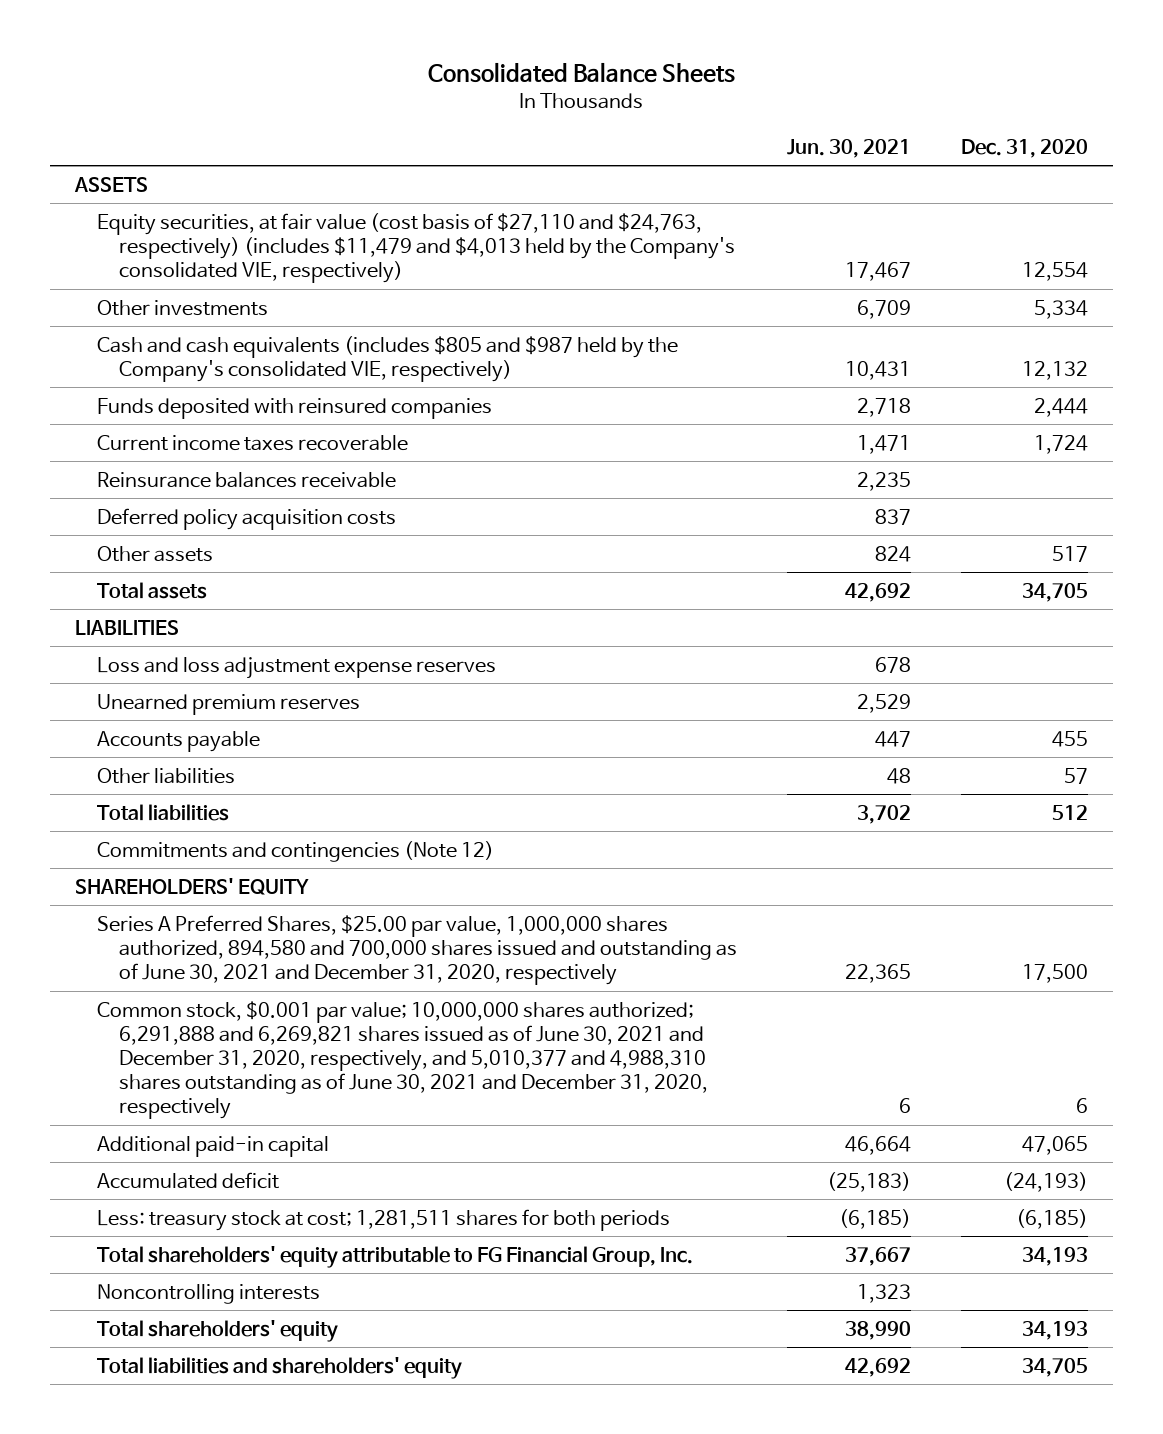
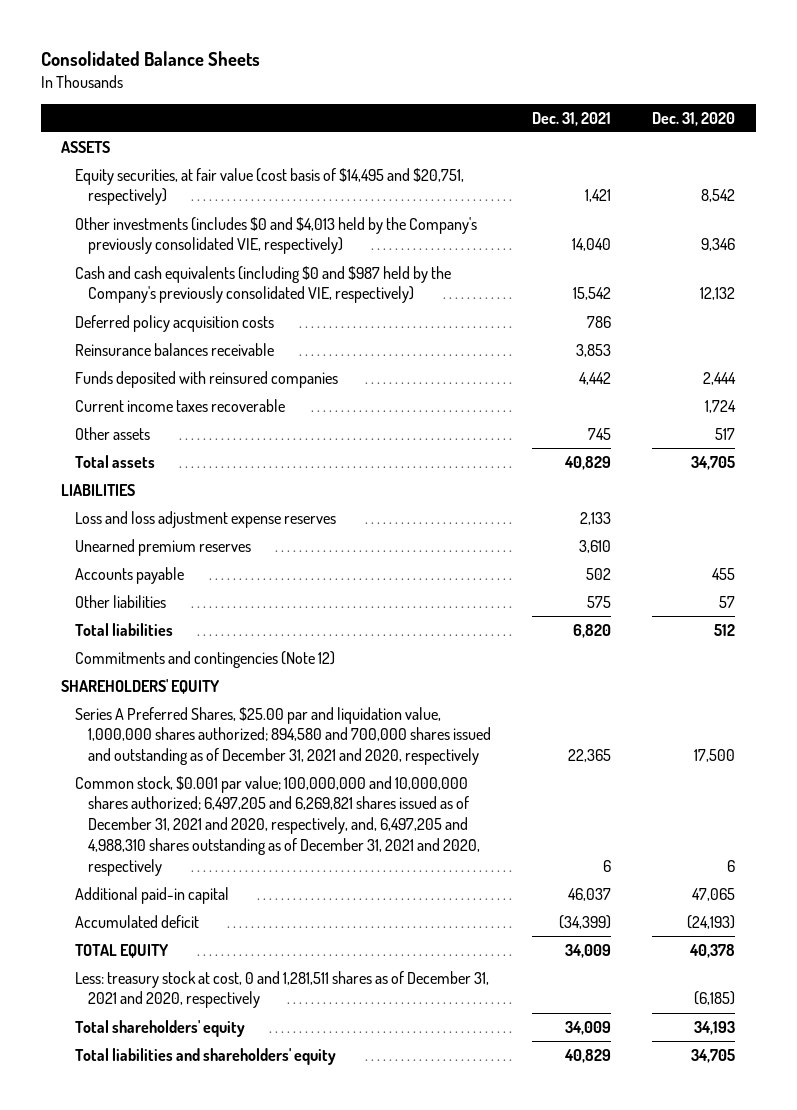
- | Jun. 30, 2021 | Dec. 31, 2020
+ | Dec. 31, 2021 | Dec. 31, 2020
- Equity securities, at fair value (cost basis of $27,110 and $24,763, respectively) (includes $11,479 and $4,013 held by the Company's consolidated VIE, respectively) | 17,467 | 12,554
- Other investments | 6,709 | 5,334
- Cash and cash equivalents (includes $805 and $987 held by the Company's consolidated VIE, respectively) | 10,431 | 12,132
+ Equity securities, at fair value (cost basis of $14,495 and $20,751, respectively) | 1,421 | 8,542
+ Other investments (includes $0 and $4,013 held by the Company's previously consolidated VIE, respectively) | 14,040 | 9,346
+ Cash and cash equivalents (including $0 and $987 held by the Company's previously consolidated VIE, respectively) | 15,542 | 12,132
moved up: Deferred policy acquisition costs | 786 |
moved up: Reinsurance balances receivable | 3,853 |
- Series A Preferred Shares, $25.00 par value, 1,000,000 shares authorized, 894,580 and 700,000 shares issued and outstanding as of June 30, 2021 and December 31, 2020, respectively | 22,365 | 17,500
- Common stock, $0.001 par value; 10,000,000 shares authorized; 6,291,888 and 6,269,821 shares issued as of June 30, 2021 and December 31, 2020, respectively, and 5,010,377 and 4,988,310 shares outstanding as of June 30, 2021 and December 31, 2020, respectively | 6 | 6
+ Series A Preferred Shares, $25.00 par and liquidation value, 1,000,000 shares authorized; 894,580 and 700,000 shares issued and outstanding as of December 31, 2021 and 2020, respectively | 22,365 | 17,500
+ Common stock, $0.001 par value; 100,000,000 and 10,000,000 shares authorized; 6,497,205 and 6,269,821 shares issued as of December 31, 2021 and 2020, respectively, and, 6,497,205 and 4,988,310 shares outstanding as of December 31, 2021 and 2020, respectively | 6 | 6
- Less: treasury stock at cost; 1,281,511 shares for both periods | (6,185) | (6,185)
- Total shareholders' equity attributable to FG Financial Group, Inc. | 37,667 | 34,193
- Noncontrolling interests | 1,323 |
+ TOTAL EQUITY | 34,009 | 40,378
+ Less: treasury stock at cost, 0 and 1,281,511 shares as of December 31, 2021 and 2020, respectively | | (6,185)

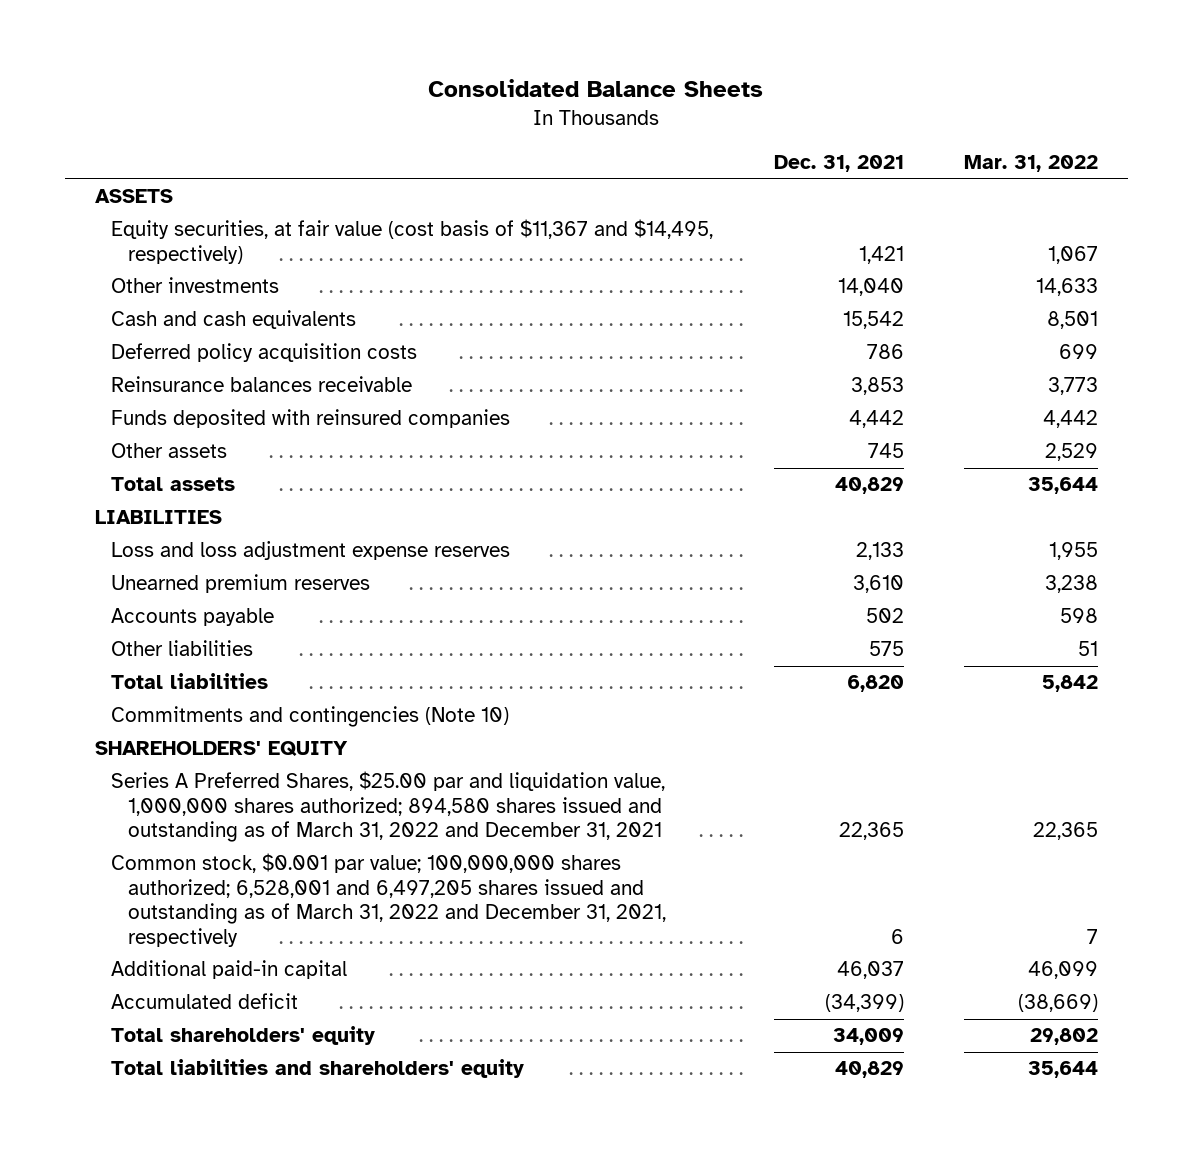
- | Dec. 31, 2021 | Dec. 31, 2020
+ | Dec. 31, 2021 | Mar. 31, 2022
- Equity securities, at fair value (cost basis of $14,495 and $20,751, respectively) | 1,421 | 8,542
- Other investments (includes $0 and $4,013 held by the Company's previously consolidated VIE, respectively) | 14,040 | 9,346
- Cash and cash equivalents (including $0 and $987 held by the Company's previously consolidated VIE, respectively) | 15,542 | 12,132
+ Equity securities, at fair value (cost basis of $11,367 and $14,495, respectively) | 1,421 | 1,067
+ Other investments | 14,040 | 14,633
+ Cash and cash equivalents | 15,542 | 8,501
- Current income taxes recoverable | | 1,724
- Commitments and contingencies (Note 12)
+ Commitments and contingencies (Note 10)
- Series A Preferred Shares, $25.00 par and liquidation value, 1,000,000 shares authorized; 894,580 and 700,000 shares issued and outstanding as of December 31, 2021 and 2020, respectively | 22,365 | 17,500
- Common stock, $0.001 par value; 100,000,000 and 10,000,000 shares authorized; 6,497,205 and 6,269,821 shares issued as of December 31, 2021 and 2020, respectively, and, 6,497,205 and 4,988,310 shares outstanding as of December 31, 2021 and 2020, respectively | 6 | 6
+ Series A Preferred Shares, $25.00 par and liquidation value, 1,000,000 shares authorized; 894,580 shares issued and outstanding as of March 31, 2022 and December 31, 2021 | 22,365 | 22,365
+ Common stock, $0.001 par value; 100,000,000 shares authorized; 6,528,001 and 6,497,205 shares issued and outstanding as of March 31, 2022 and December 31, 2021, respectively | 6 | 7
- TOTAL EQUITY | 34,009 | 40,378
- Less: treasury stock at cost, 0 and 1,281,511 shares as of December 31, 2021 and 2020, respectively | | (6,185)

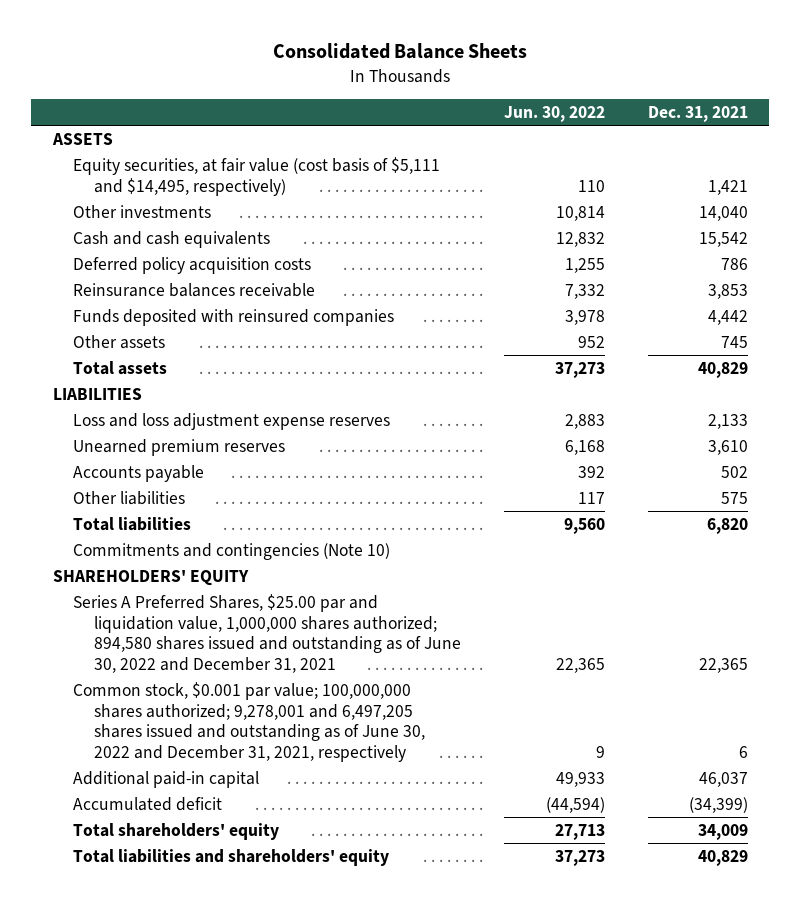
- | Dec. 31, 2021 | Mar. 31, 2022
+ | Jun. 30, 2022 | Dec. 31, 2021
- Equity securities, at fair value (cost basis of $11,367 and $14,495, respectively) | 1,421 | 1,067
+ Equity securities, at fair value (cost basis of $5,111 and $14,495, respectively) | 110 | 1,421
- Series A Preferred Shares, $25.00 par and liquidation value, 1,000,000 shares authorized; 894,580 shares issued and outstanding as of March 31, 2022 and December 31, 2021 | 22,365 | 22,365
- Common stock, $0.001 par value; 100,000,000 shares authorized; 6,528,001 and 6,497,205 shares issued and outstanding as of March 31, 2022 and December 31, 2021, respectively | 6 | 7
+ Series A Preferred Shares, $25.00 par and liquidation value, 1,000,000 shares authorized; 894,580 shares issued and outstanding as of June 30, 2022 and December 31, 2021 | 22,365 | 22,365
+ Common stock, $0.001 par value; 100,000,000 shares authorized; 9,278,001 and 6,497,205 shares issued and outstanding as of June 30, 2022 and December 31, 2021, respectively | 9 | 6

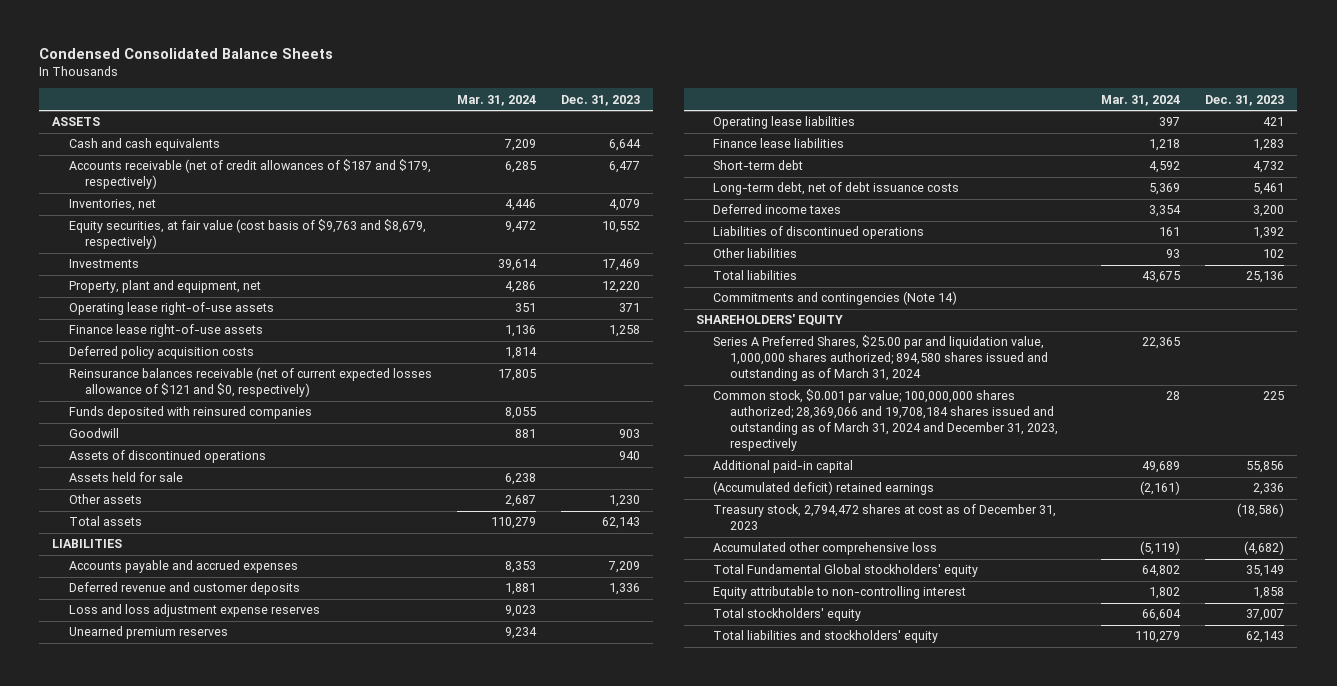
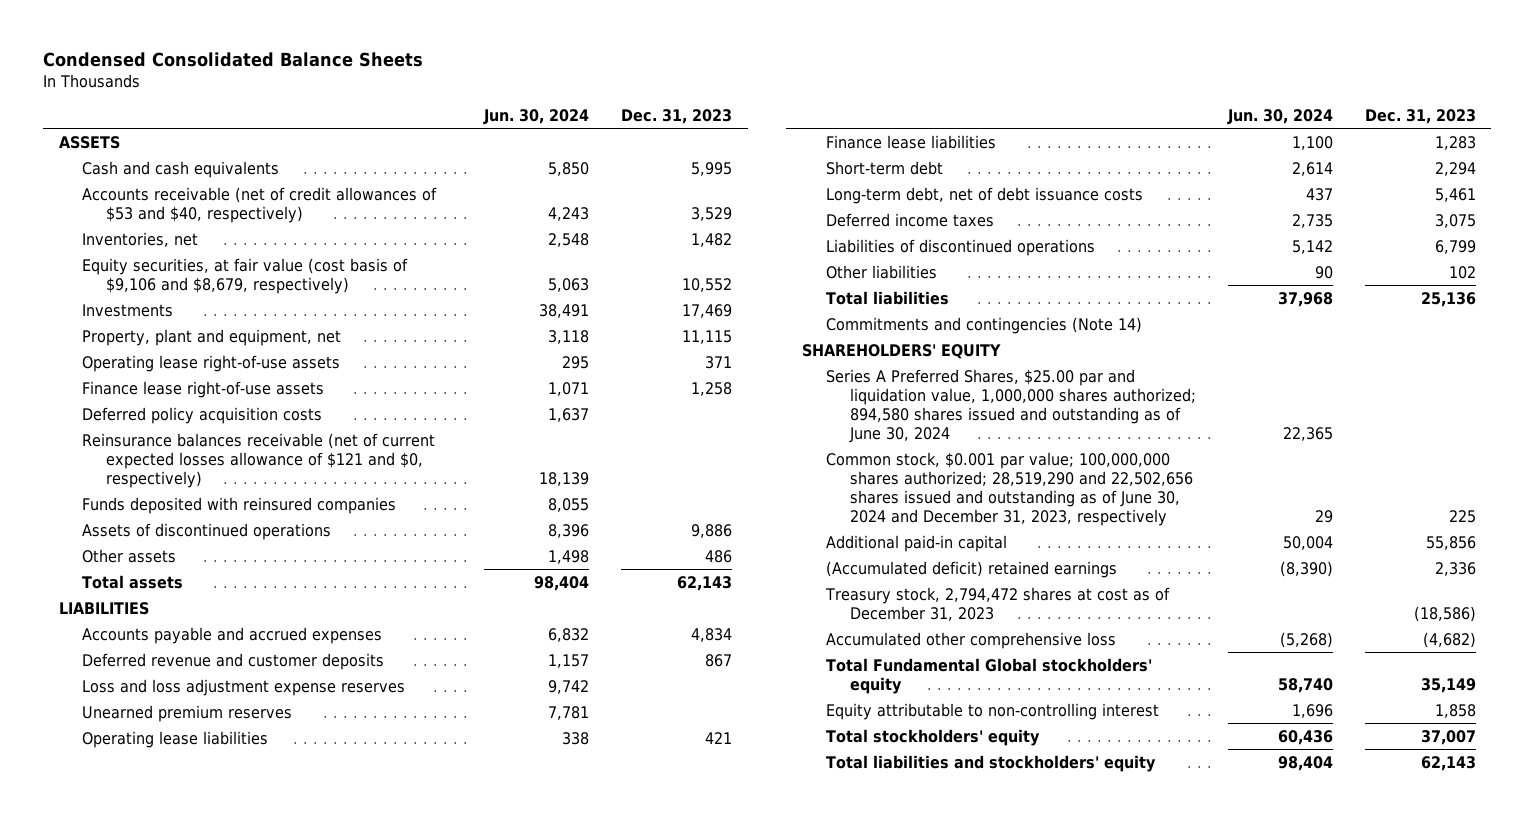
- | Mar. 31, 2024 | Dec. 31, 2023
+ | Jun. 30, 2024 | Dec. 31, 2023
- Cash and cash equivalents | 7,209 | 6,644
- Accounts receivable (net of credit allowances of $187 and $179, respectively) | 6,285 | 6,477
- Inventories, net | 4,446 | 4,079
- Equity securities, at fair value (cost basis of $9,763 and $8,679, respectively) | 9,472 | 10,552
+ Cash and cash equivalents | 5,850 | 5,995
+ Accounts receivable (net of credit allowances of $53 and $40, respectively) | 4,243 | 3,529
+ Inventories, net | 2,548 | 1,482
+ Equity securities, at fair value (cost basis of $9,106 and $8,679, respectively) | 5,063 | 10,552
- Property, plant and equipment, net | 4,286 | 12,220
+ Property, plant and equipment, net | 3,118 | 11,115
- Goodwill | 881 | 903
- Assets of discontinued operations | | 940
- Assets held for sale | 6,238 |
- Other assets | 2,687 | 1,230
+ Assets of discontinued operations | 8,396 | 9,886
+ Other assets | 1,498 | 486
- Accounts payable and accrued expenses | 8,353 | 7,209
- Deferred revenue and customer deposits | 1,881 | 1,336
+ Accounts payable and accrued expenses | 6,832 | 4,834
+ Deferred revenue and customer deposits | 1,157 | 867
- Short-term debt | 4,592 | 4,732
+ Short-term debt | 2,614 | 2,294
- Deferred income taxes | 3,354 | 3,200
- Liabilities of discontinued operations | 161 | 1,392
+ Deferred income taxes | 2,735 | 3,075
+ Liabilities of discontinued operations | 5,142 | 6,799
- Series A Preferred Shares, $25.00 par and liquidation value, 1,000,000 shares authorized; 894,580 shares issued and outstanding as of March 31, 2024 | 22,365 |
- Common stock, $0.001 par value; 100,000,000 shares authorized; 28,369,066 and 19,708,184 shares issued and outstanding as of March 31, 2024 and December 31, 2023, respectively | 28 | 225
+ Series A Preferred Shares, $25.00 par and liquidation value, 1,000,000 shares authorized; 894,580 shares issued and outstanding as of June 30, 2024 | 22,365 |
+ Common stock, $0.001 par value; 100,000,000 shares authorized; 28,519,290 and 22,502,656 shares issued and outstanding as of June 30, 2024 and December 31, 2023, respectively | 29 | 225

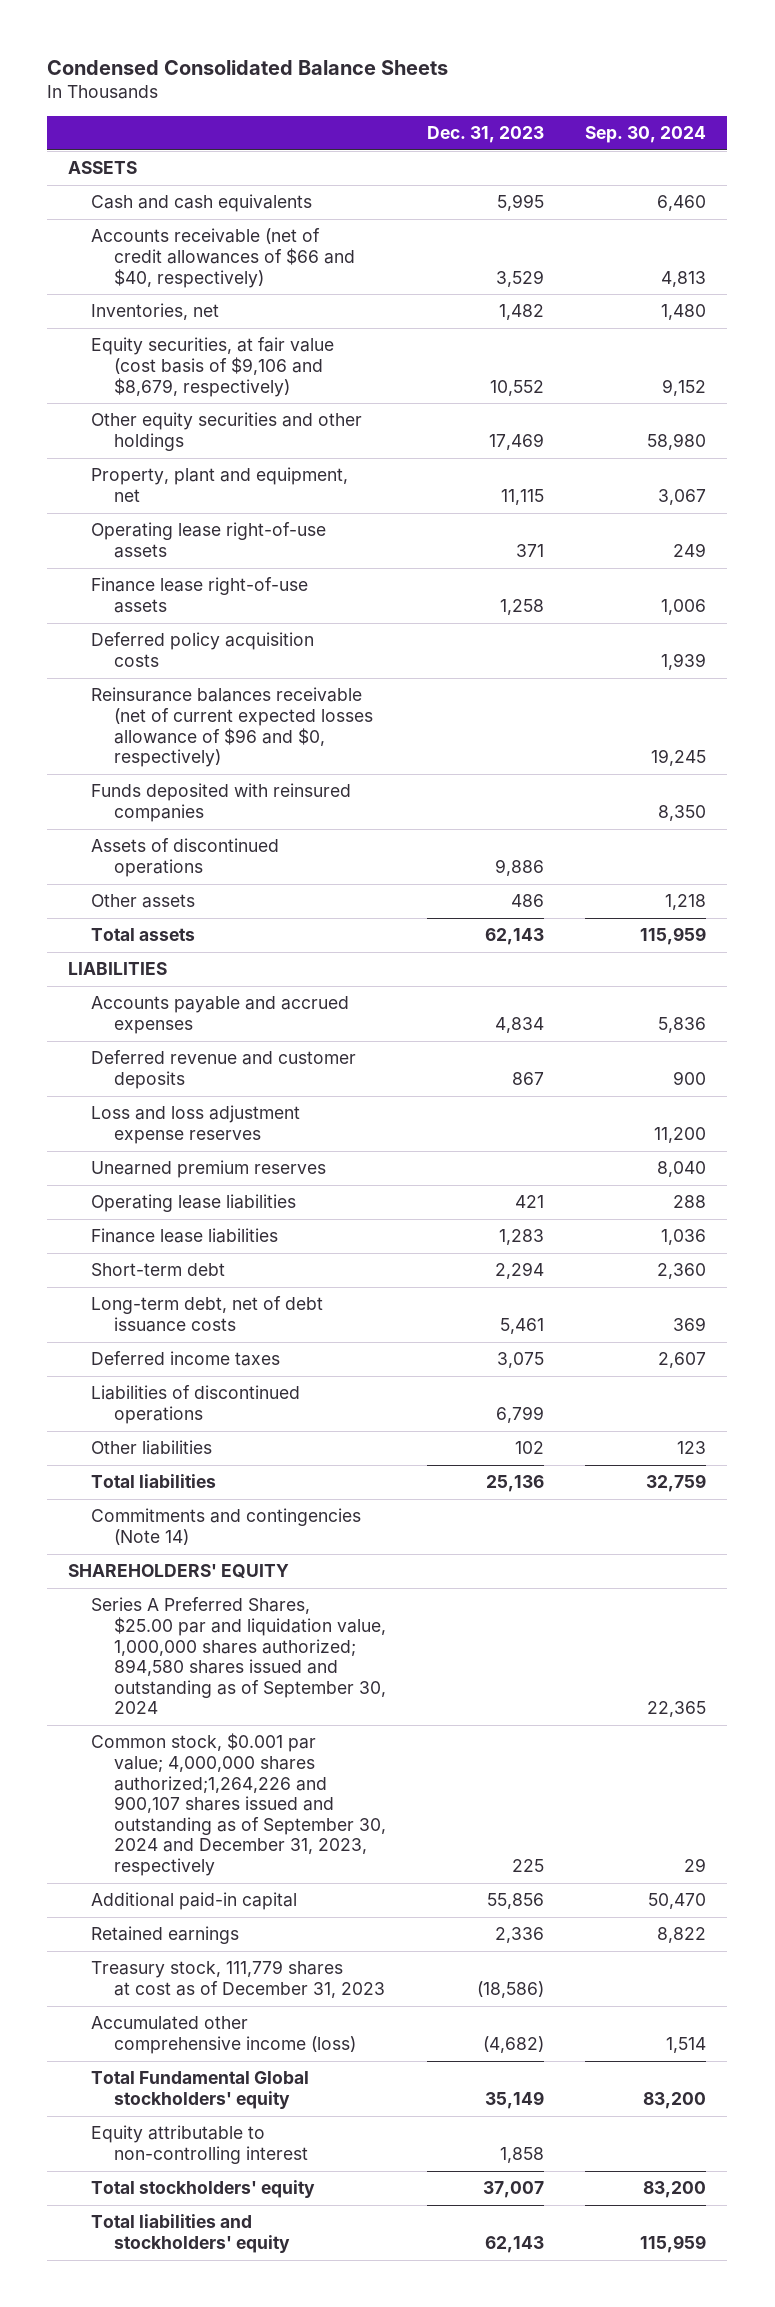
- | Jun. 30, 2024 | Dec. 31, 2023
+ | Dec. 31, 2023 | Sep. 30, 2024
- Accounts receivable (net of credit allowances of $53 and $40, respectively) | 4,243 | 3,529
+ Accounts receivable (net of credit allowances of $66 and $40, respectively) | 3,529 | 4,813
- Investments | 38,491 | 17,469
+ Other equity securities and other holdings | 17,469 | 58,980
- Reinsurance balances receivable (net of current expected losses allowance of $121 and $0, respectively) | 18,139 |
+ Reinsurance balances receivable (net of current expected losses allowance of $96 and $0, respectively) | | 19,245
- Series A Preferred Shares, $25.00 par and liquidation value, 1,000,000 shares authorized; 894,580 shares issued and outstanding as of June 30, 2024 | 22,365 |
- Common stock, $0.001 par value; 100,000,000 shares authorized; 28,519,290 and 22,502,656 shares issued and outstanding as of June 30, 2024 and December 31, 2023, respectively | 29 | 225
+ Series A Preferred Shares, $25.00 par and liquidation value, 1,000,000 shares authorized; 894,580 shares issued and outstanding as of September 30, 2024 | | 22,365
+ Common stock, $0.001 par value; 4,000,000 shares authorized;1,264,226 and 900,107 shares issued and outstanding as of September 30, 2024 and December 31, 2023, respectively | 225 | 29
- (Accumulated deficit) retained earnings | (8,390) | 2,336
- Treasury stock, 2,794,472 shares at cost as of December 31, 2023 | | (18,586)
- Accumulated other comprehensive loss | (5,268) | (4,682)
+ Retained earnings | 2,336 | 8,822
+ Treasury stock, 111,779 shares at cost as of December 31, 2023 | (18,586) |
+ Accumulated other comprehensive income (loss) | (4,682) | 1,514

